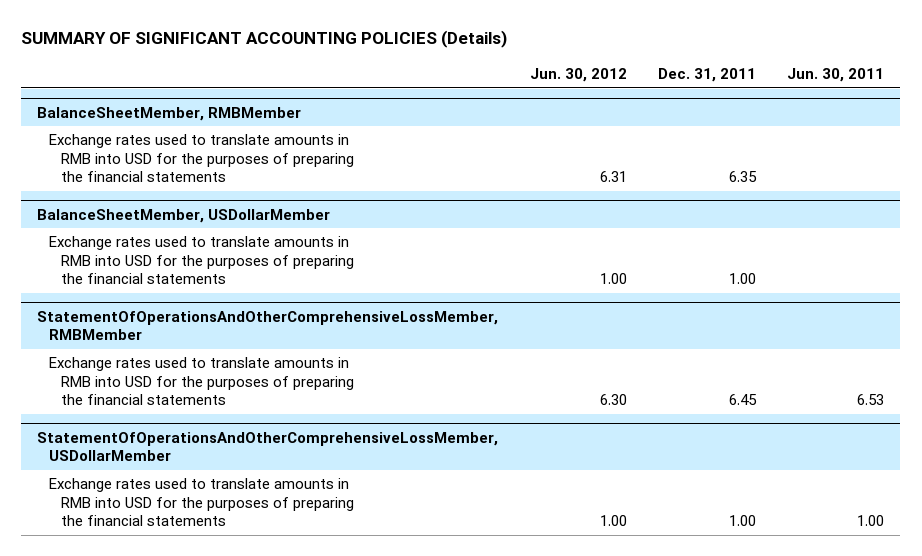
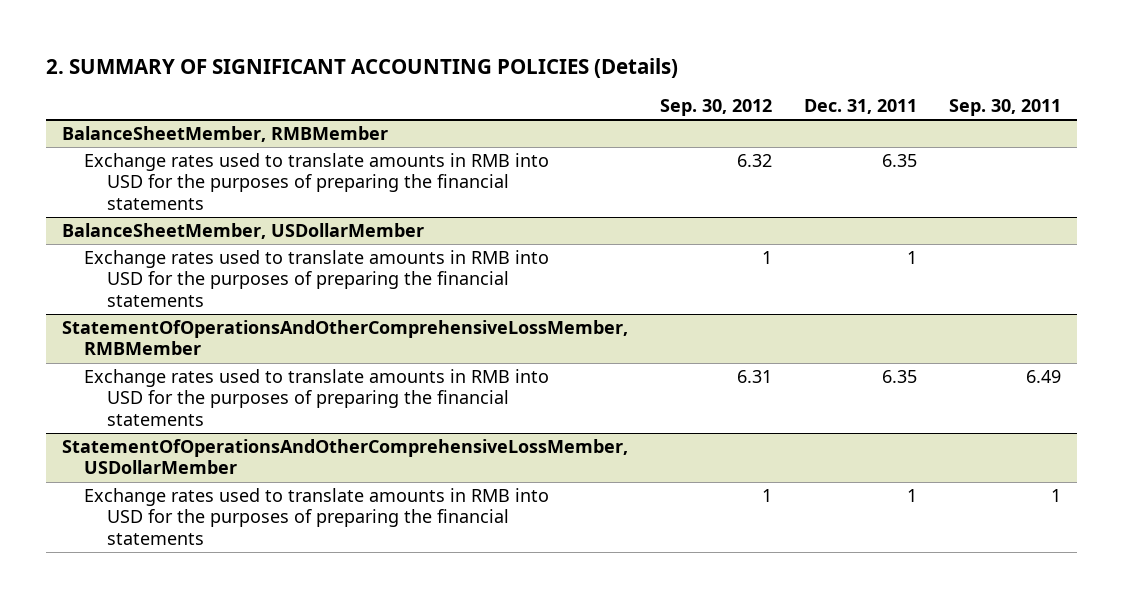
- SUMMARY OF SIGNIFICANT ACCOUNTING POLICIES (Details)
+ 2. SUMMARY OF SIGNIFICANT ACCOUNTING POLICIES (Details)
- | Jun. 30, 2012 | Dec. 31, 2011 | Jun. 30, 2011
+ | Sep. 30, 2012 | Dec. 31, 2011 | Sep. 30, 2011
@ BalanceSheetMember, USDollarMember
- Exchange rates used to translate amounts in RMB into USD for the purposes of preparing the financial statements | 1.00 | 1.00 |
+ Exchange rates used to translate amounts in RMB into USD for the purposes of preparing the financial statements | 1 | 1 |
@ StatementOfOperationsAndOtherComprehensiveLossMember, RMBMember
- Exchange rates used to translate amounts in RMB into USD for the purposes of preparing the financial statements | 6.30 | 6.45 | 6.53
+ Exchange rates used to translate amounts in RMB into USD for the purposes of preparing the financial statements | 6.31 | 6.35 | 6.49
@ StatementOfOperationsAndOtherComprehensiveLossMember, USDollarMember
- Exchange rates used to translate amounts in RMB into USD for the purposes of preparing the financial statements | 1.00 | 1.00 | 1.00
+ Exchange rates used to translate amounts in RMB into USD for the purposes of preparing the financial statements | 1 | 1 | 1

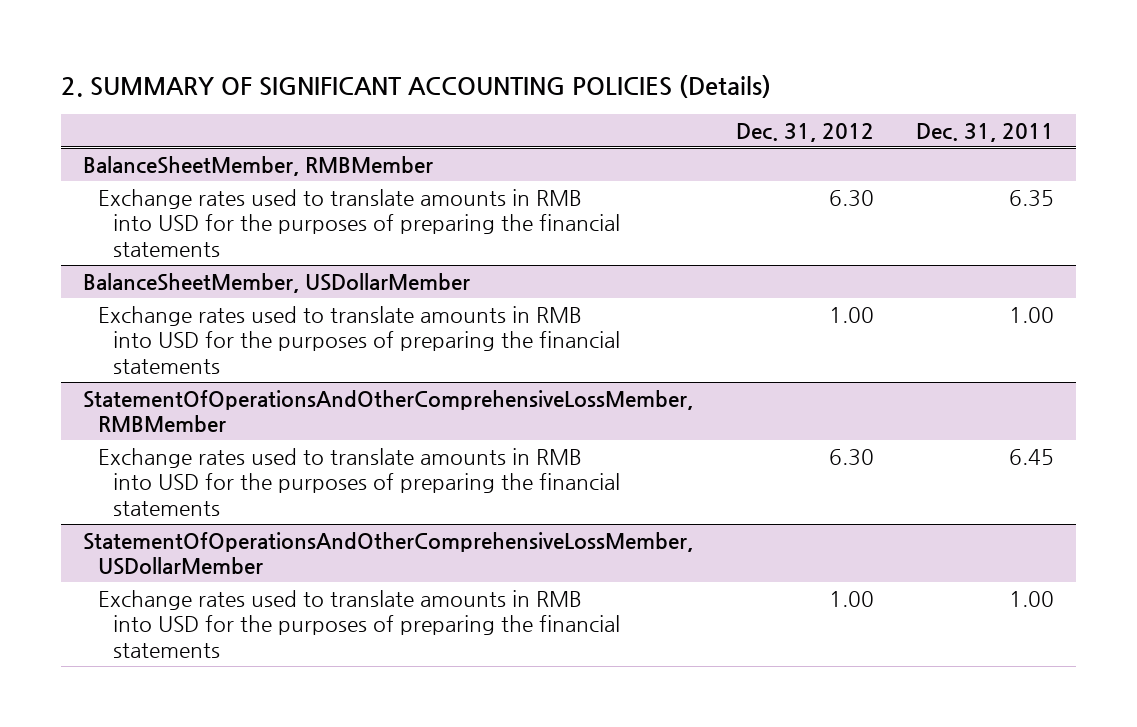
- | Sep. 30, 2012 | Dec. 31, 2011 | Sep. 30, 2011
+ | Dec. 31, 2012 | Dec. 31, 2011
@ BalanceSheetMember, USDollarMember
- Exchange rates used to translate amounts in RMB into USD for the purposes of preparing the financial statements | 1 | 1 |
+ Exchange rates used to translate amounts in RMB into USD for the purposes of preparing the financial statements | 1.00 | 1.00
@ StatementOfOperationsAndOtherComprehensiveLossMember, RMBMember
- Exchange rates used to translate amounts in RMB into USD for the purposes of preparing the financial statements | 6.31 | 6.35 | 6.49
+ Exchange rates used to translate amounts in RMB into USD for the purposes of preparing the financial statements | 6.30 | 6.45
@ StatementOfOperationsAndOtherComprehensiveLossMember, USDollarMember
- Exchange rates used to translate amounts in RMB into USD for the purposes of preparing the financial statements | 1 | 1 | 1
+ Exchange rates used to translate amounts in RMB into USD for the purposes of preparing the financial statements | 1.00 | 1.00

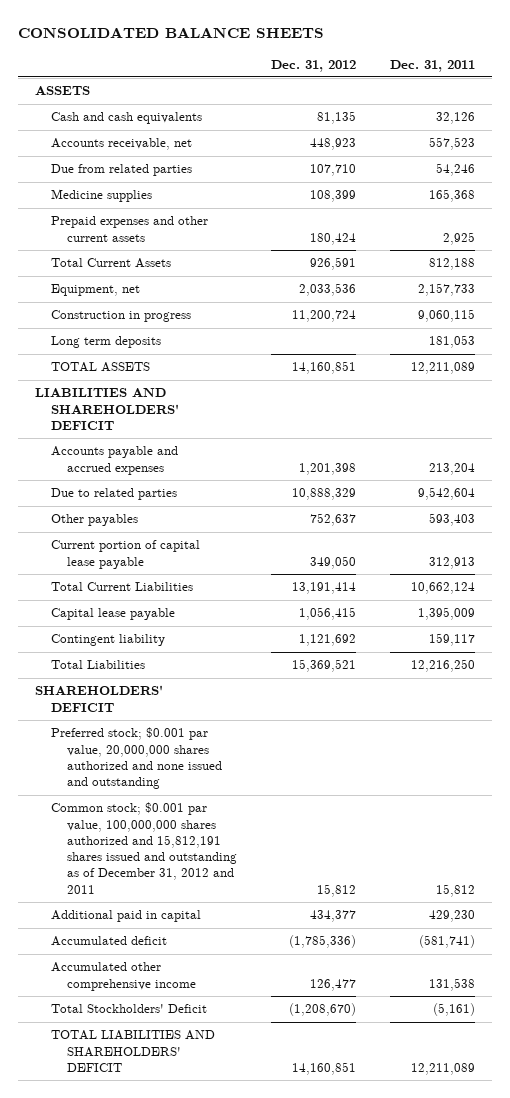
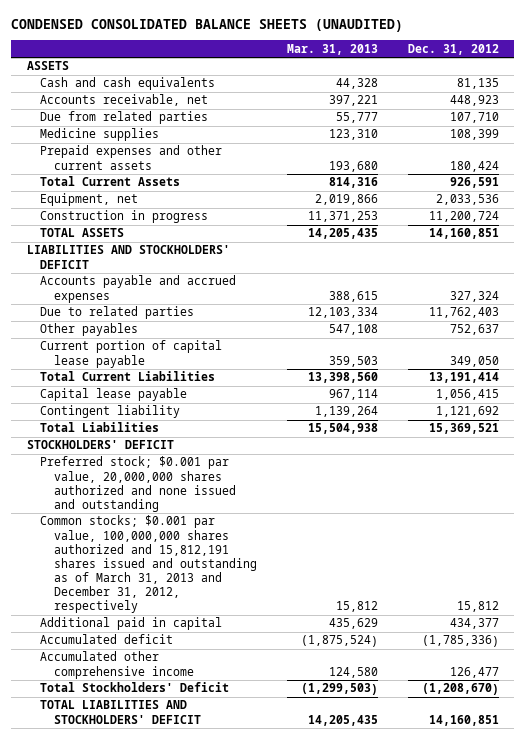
- CONSOLIDATED BALANCE SHEETS
+ CONDENSED CONSOLIDATED BALANCE SHEETS (UNAUDITED)
- | Dec. 31, 2012 | Dec. 31, 2011
+ | Mar. 31, 2013 | Dec. 31, 2012
- Long term deposits | | 181,053
- LIABILITIES AND SHAREHOLDERS' DEFICIT
- Accounts payable and accrued expenses | 1,201,398 | 213,204
- Due to related parties | 10,888,329 | 9,542,604
+ LIABILITIES AND STOCKHOLDERS' DEFICIT
+ Accounts payable and accrued expenses | 388,615 | 327,324
+ Due to related parties | 12,103,334 | 11,762,403
- SHAREHOLDERS' DEFICIT
+ STOCKHOLDERS' DEFICIT
- Common stock; $0.001 par value, 100,000,000 shares authorized and 15,812,191 shares issued and outstanding as of December 31, 2012 and 2011 | 15,812 | 15,812
+ Common stocks; $0.001 par value, 100,000,000 shares authorized and 15,812,191 shares issued and outstanding as of March 31, 2013 and December 31, 2012, respectively | 15,812 | 15,812
- TOTAL LIABILITIES AND SHAREHOLDERS' DEFICIT | 14,160,851 | 12,211,089
+ TOTAL LIABILITIES AND STOCKHOLDERS' DEFICIT | 14,205,435 | 14,160,851

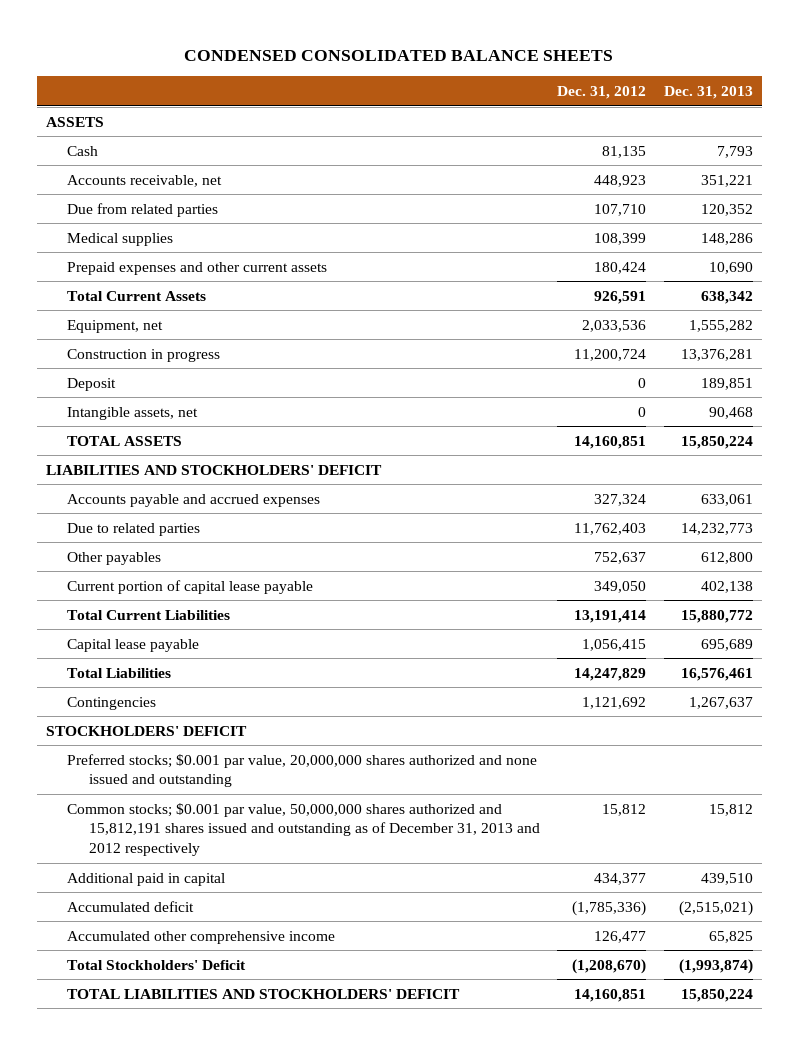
- CONDENSED CONSOLIDATED BALANCE SHEETS (UNAUDITED)
+ CONDENSED CONSOLIDATED BALANCE SHEETS
- | Mar. 31, 2013 | Dec. 31, 2012
+ | Dec. 31, 2012 | Dec. 31, 2013
- Cash and cash equivalents | 44,328 | 81,135
+ Cash | 81,135 | 7,793
- Medicine supplies | 123,310 | 108,399
+ Medical supplies | 108,399 | 148,286
+ Deposit | 0 | 189,851
+ Intangible assets, net | 0 | 90,468
- Contingent liability | 1,139,264 | 1,121,692
- Total Liabilities | 15,504,938 | 15,369,521
+ Total Liabilities | 14,247,829 | 16,576,461
+ Contingencies | 1,121,692 | 1,267,637
- Preferred stock; $0.001 par value, 20,000,000 shares authorized and none issued and outstanding
- Common stocks; $0.001 par value, 100,000,000 shares authorized and 15,812,191 shares issued and outstanding as of March 31, 2013 and December 31, 2012, respectively | 15,812 | 15,812
+ Preferred stocks; $0.001 par value, 20,000,000 shares authorized and none issued and outstanding
+ Common stocks; $0.001 par value, 50,000,000 shares authorized and 15,812,191 shares issued and outstanding as of December 31, 2013 and 2012 respectively | 15,812 | 15,812

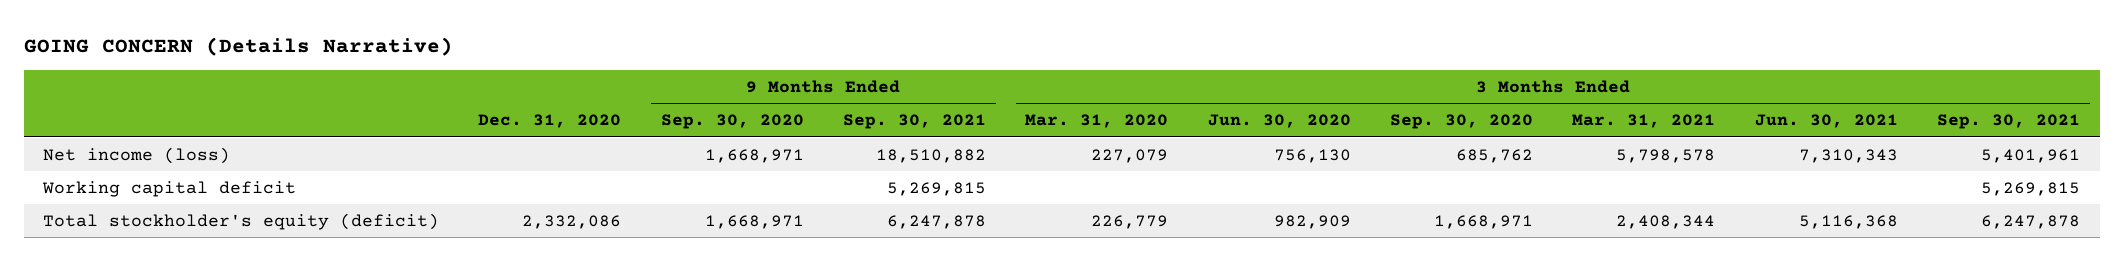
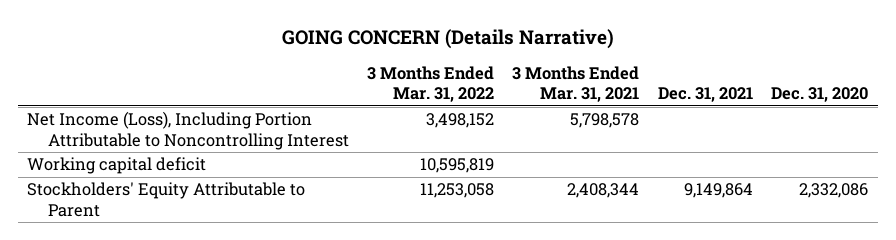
- | Dec. 31, 2020 | 9 Months Ended Sep. 30, 2020 | 9 Months Ended Sep. 30, 2021 | 3 Months Ended Mar. 31, 2020 | 3 Months Ended Jun. 30, 2020 | 3 Months Ended Sep. 30, 2020 | 3 Months Ended Mar. 31, 2021 | 3 Months Ended Jun. 30, 2021 | 3 Months Ended Sep. 30, 2021
+ | 3 Months Ended Mar. 31, 2022 | 3 Months Ended Mar. 31, 2021 | Dec. 31, 2021 | Dec. 31, 2020
- Net income (loss) | | 1,668,971 | 18,510,882 | 227,079 | 756,130 | 685,762 | 5,798,578 | 7,310,343 | 5,401,961
+ Net Income (Loss), Including Portion Attributable to Noncontrolling Interest | 3,498,152 | 5,798,578 | |
- Total stockholder's equity (deficit) | 2,332,086 | 1,668,971 | 6,247,878 | 226,779 | 982,909 | 1,668,971 | 2,408,344 | 5,116,368 | 6,247,878
+ Stockholders' Equity Attributable to Parent | 11,253,058 | 2,408,344 | 9,149,864 | 2,332,086

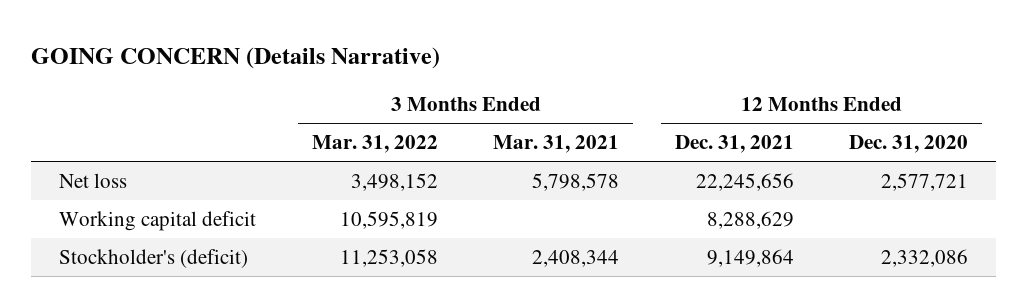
- | 3 Months Ended Mar. 31, 2022 | 3 Months Ended Mar. 31, 2021 | Dec. 31, 2021 | Dec. 31, 2020
+ | 3 Months Ended Mar. 31, 2022 | 3 Months Ended Mar. 31, 2021 | 12 Months Ended Dec. 31, 2021 | 12 Months Ended Dec. 31, 2020
- Net Income (Loss), Including Portion Attributable to Noncontrolling Interest | 3,498,152 | 5,798,578 | |
+ Net loss | 3,498,152 | 5,798,578 | 22,245,656 | 2,577,721
- Stockholders' Equity Attributable to Parent | 11,253,058 | 2,408,344 | 9,149,864 | 2,332,086
+ Stockholder's (deficit) | 11,253,058 | 2,408,344 | 9,149,864 | 2,332,086

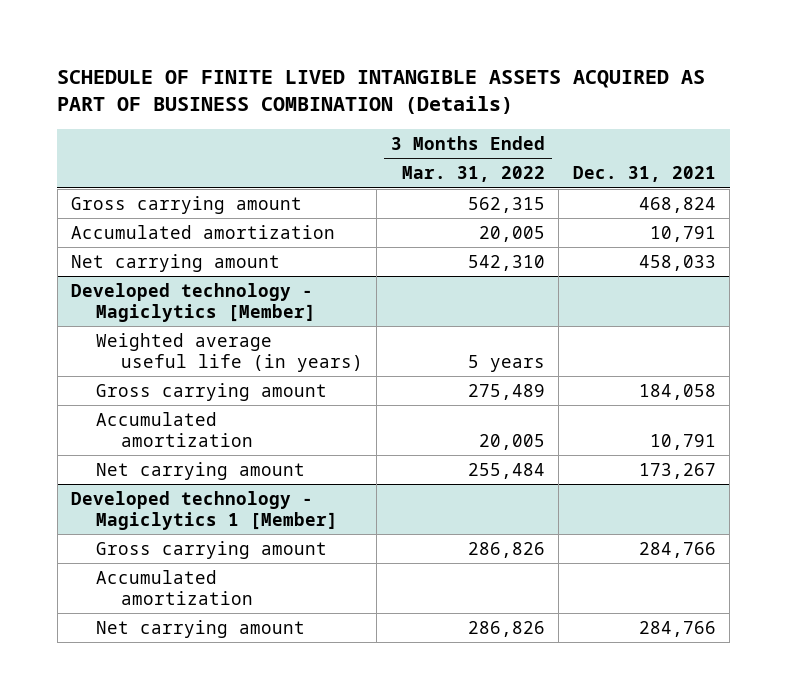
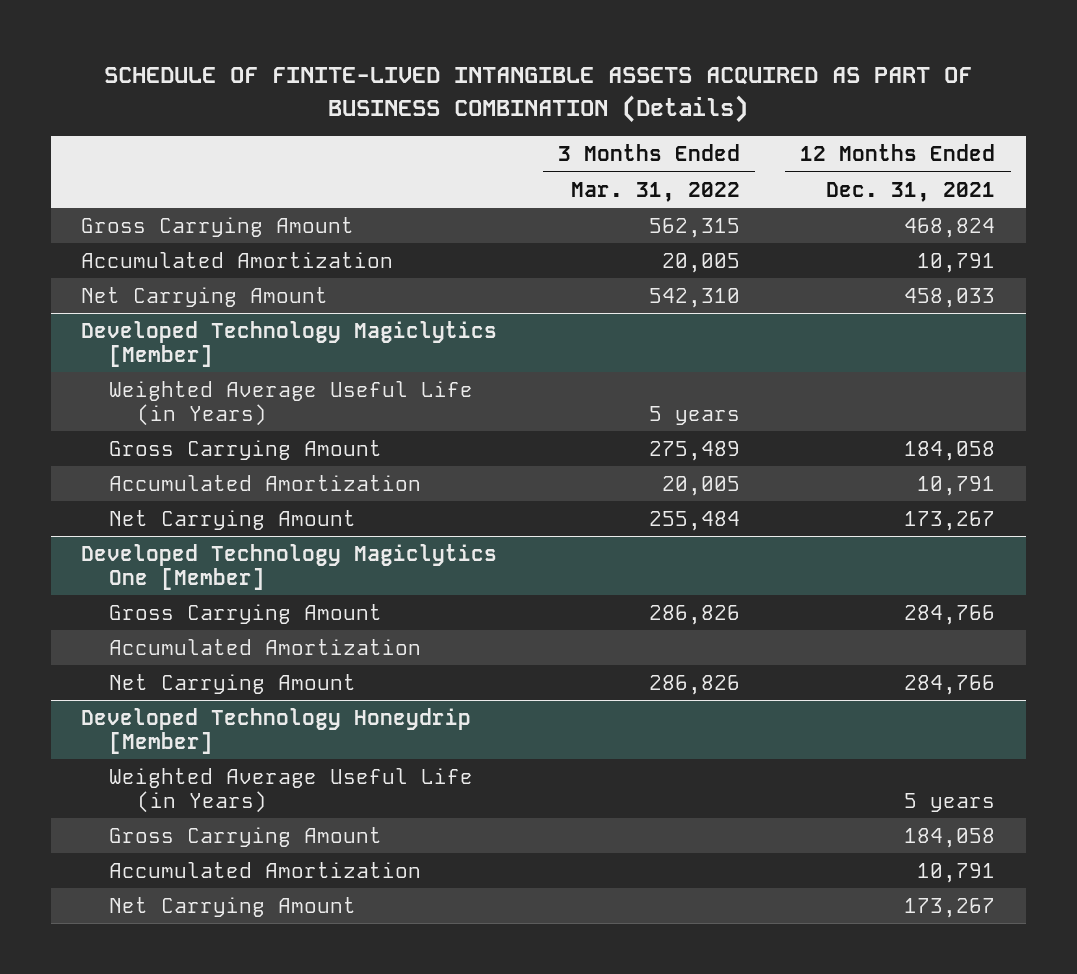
- SCHEDULE OF FINITE LIVED INTANGIBLE ASSETS ACQUIRED AS PART OF BUSINESS COMBINATION (Details)
+ SCHEDULE OF FINITE-LIVED INTANGIBLE ASSETS ACQUIRED AS PART OF BUSINESS COMBINATION (Details)
- | 3 Months Ended Mar. 31, 2022 | Dec. 31, 2021
+ | 3 Months Ended Mar. 31, 2022 | 12 Months Ended Dec. 31, 2021
- Gross carrying amount | 562,315 | 468,824
- Accumulated amortization | 20,005 | 10,791
- Net carrying amount | 542,310 | 458,033
- Developed technology - Magiclytics [Member]
- Weighted average useful life (in years) | 5 years |
- Gross carrying amount | 275,489 | 184,058
- Accumulated amortization | 20,005 | 10,791
- Net carrying amount | 255,484 | 173,267
- Developed technology - Magiclytics 1 [Member]
- Gross carrying amount | 286,826 | 284,766
- Accumulated amortization
- Net carrying amount | 286,826 | 284,766
+ Gross Carrying Amount | 562,315 | 468,824
+ Accumulated Amortization | 20,005 | 10,791
+ Net Carrying Amount | 542,310 | 458,033
+ Developed Technology Magiclytics [Member]
+ Weighted Average Useful Life (in Years) | 5 years |
+ Gross Carrying Amount | 275,489 | 184,058
+ Accumulated Amortization | 20,005 | 10,791
+ Net Carrying Amount | 255,484 | 173,267
+ Developed Technology Magiclytics One [Member]
+ Gross Carrying Amount | 286,826 | 284,766
+ Accumulated Amortization
+ Net Carrying Amount | 286,826 | 284,766
+ Developed Technology Honeydrip [Member]
+ Weighted Average Useful Life (in Years) | | 5 years
+ Gross Carrying Amount | | 184,058
+ Accumulated Amortization | | 10,791
+ Net Carrying Amount | | 173,267

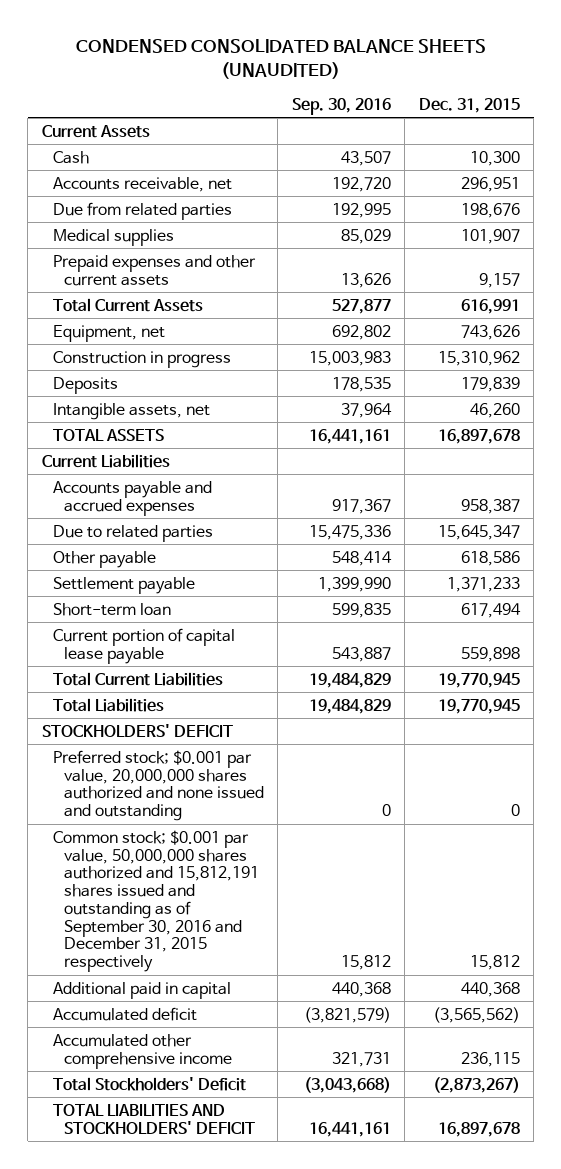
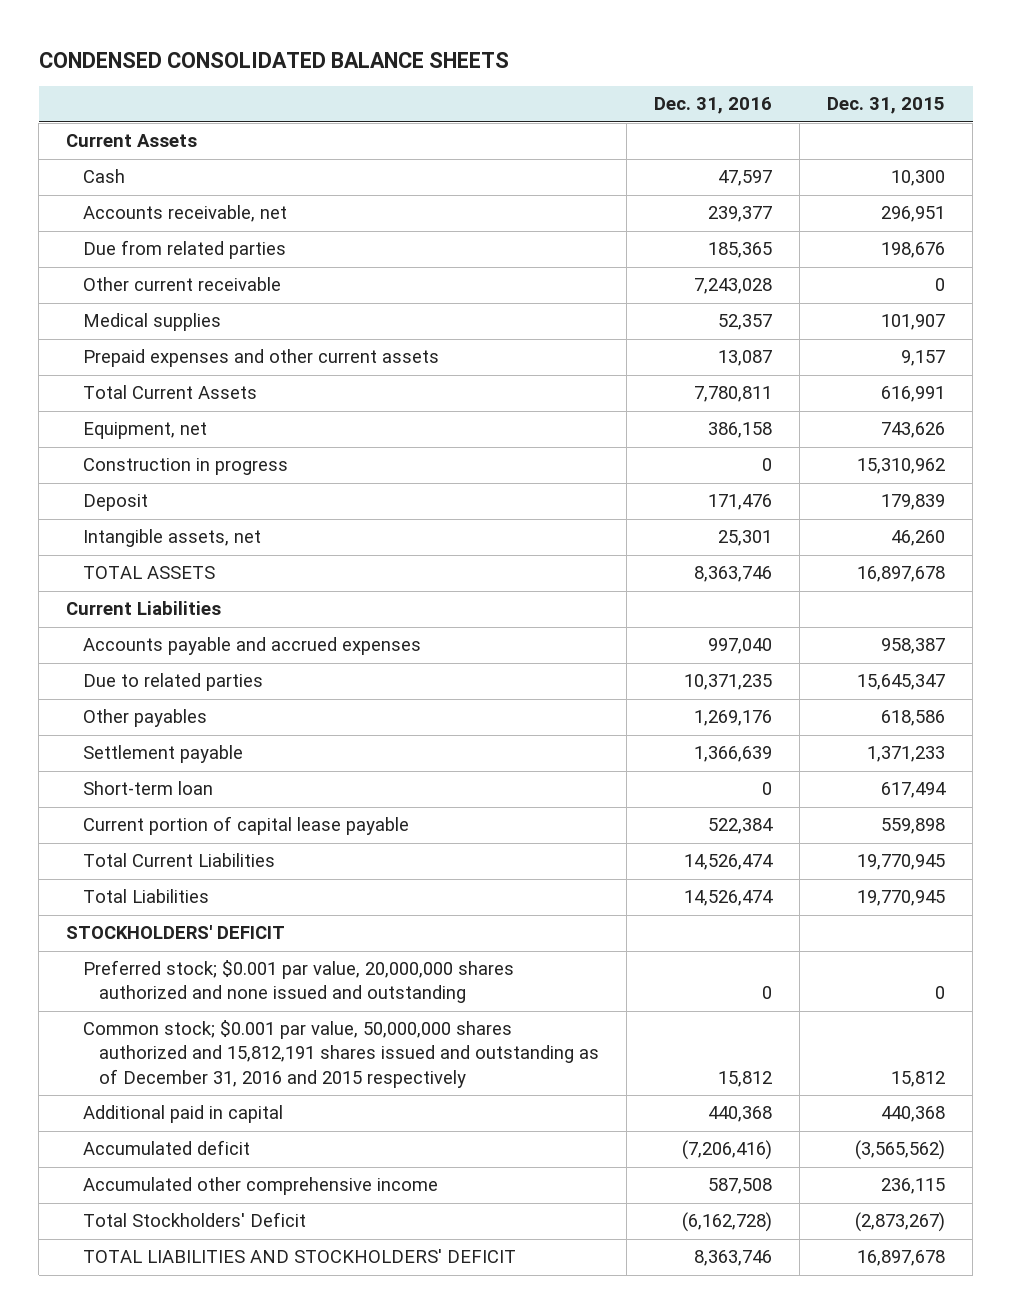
- CONDENSED CONSOLIDATED BALANCE SHEETS (UNAUDITED)
+ CONDENSED CONSOLIDATED BALANCE SHEETS
- | Sep. 30, 2016 | Dec. 31, 2015
+ | Dec. 31, 2016 | Dec. 31, 2015
+ Other current receivable | 7,243,028 | 0
- Deposits | 178,535 | 179,839
+ Deposit | 171,476 | 179,839
- Other payable | 548,414 | 618,586
+ Other payables | 1,269,176 | 618,586
- Common stock; $0.001 par value, 50,000,000 shares authorized and 15,812,191 shares issued and outstanding as of September 30, 2016 and December 31, 2015 respectively | 15,812 | 15,812
+ Common stock; $0.001 par value, 50,000,000 shares authorized and 15,812,191 shares issued and outstanding as of December 31, 2016 and 2015 respectively | 15,812 | 15,812

